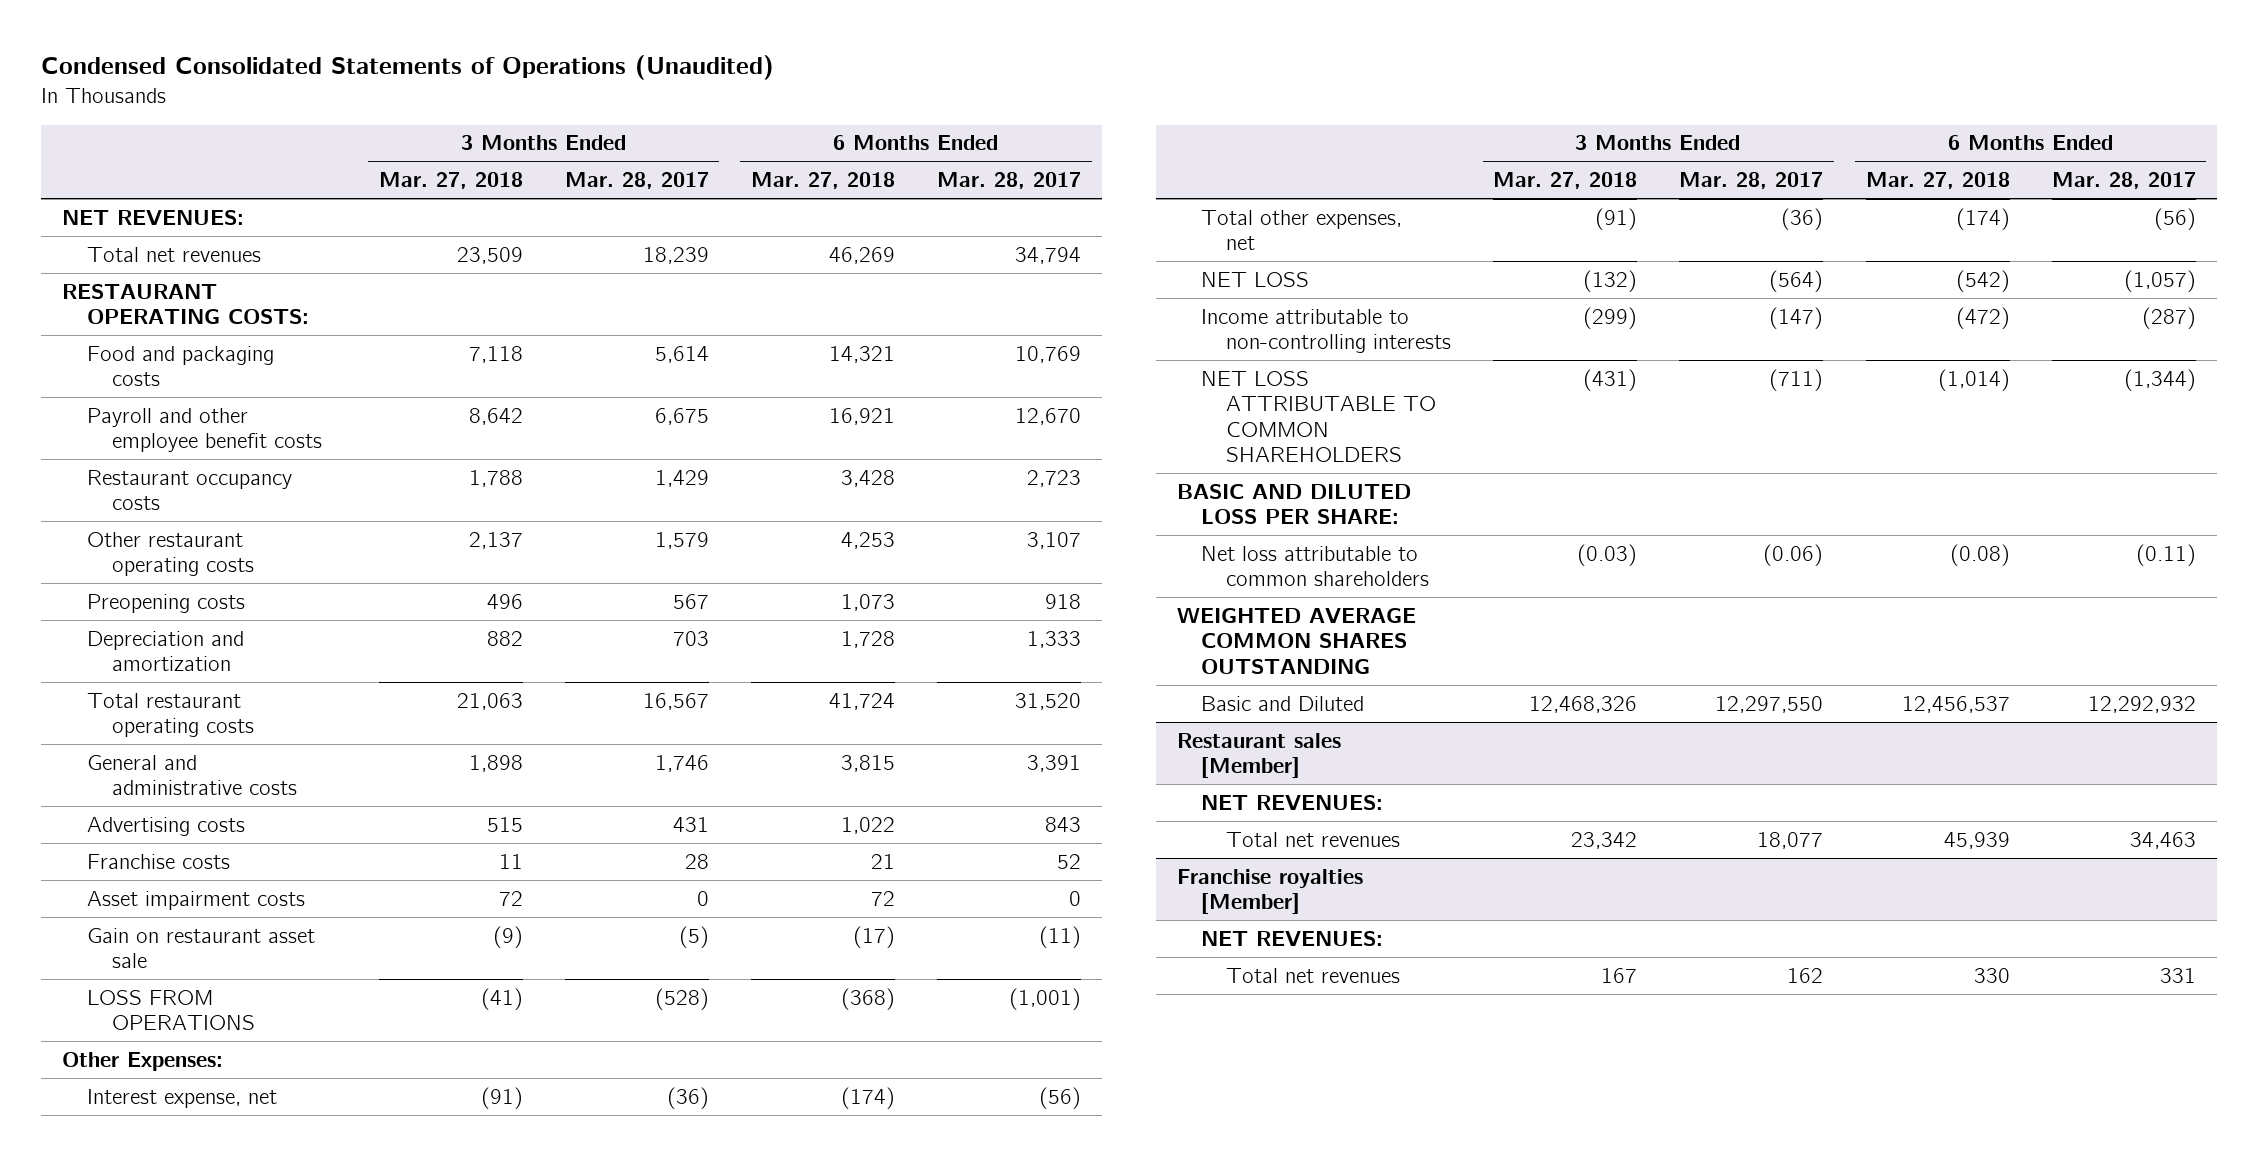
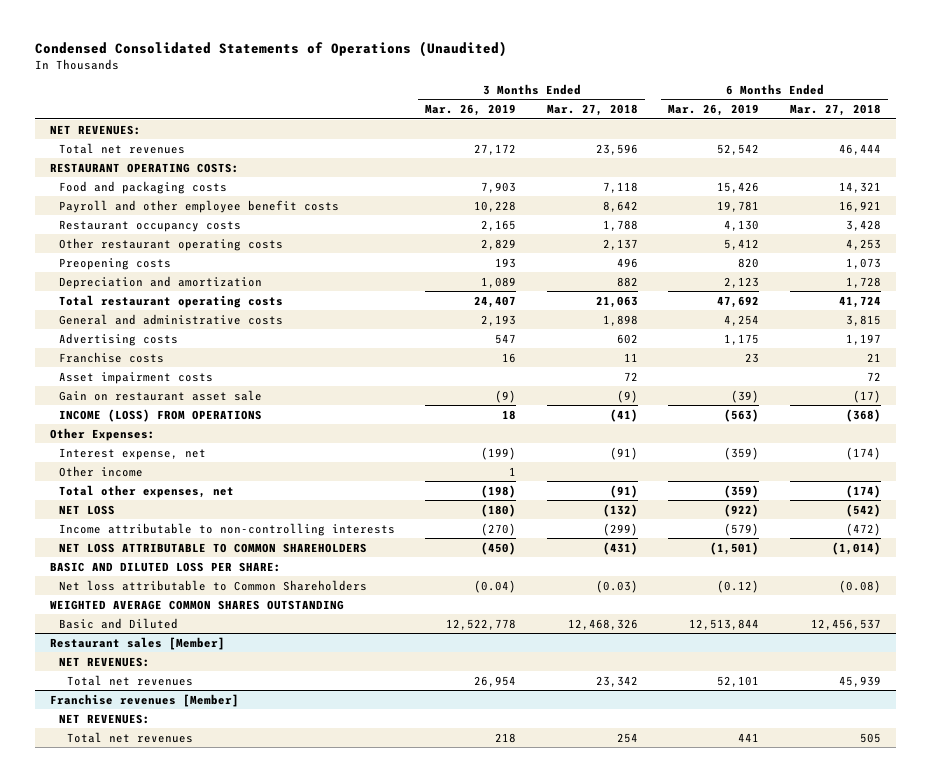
- | 3 Months Ended Mar. 27, 2018 | 3 Months Ended Mar. 28, 2017 | 6 Months Ended Mar. 27, 2018 | 6 Months Ended Mar. 28, 2017
+ | 3 Months Ended Mar. 26, 2019 | 3 Months Ended Mar. 27, 2018 | 6 Months Ended Mar. 26, 2019 | 6 Months Ended Mar. 27, 2018
- Total net revenues | 23,509 | 18,239 | 46,269 | 34,794
+ Total net revenues | 27,172 | 23,596 | 52,542 | 46,444
- Advertising costs | 515 | 431 | 1,022 | 843
+ Advertising costs | 547 | 602 | 1,175 | 1,197
- LOSS FROM OPERATIONS | (41) | (528) | (368) | (1,001)
+ INCOME (LOSS) FROM OPERATIONS | 18 | (41) | (563) | (368)
+ Other income | 1 | | |
- Net loss attributable to common shareholders | (0.03) | (0.06) | (0.08) | (0.11)
+ Net loss attributable to Common Shareholders | (0.04) | (0.03) | (0.12) | (0.08)
- Franchise royalties [Member]
+ Franchise revenues [Member]
- Total net revenues | 167 | 162 | 330 | 331
+ Total net revenues | 218 | 254 | 441 | 505

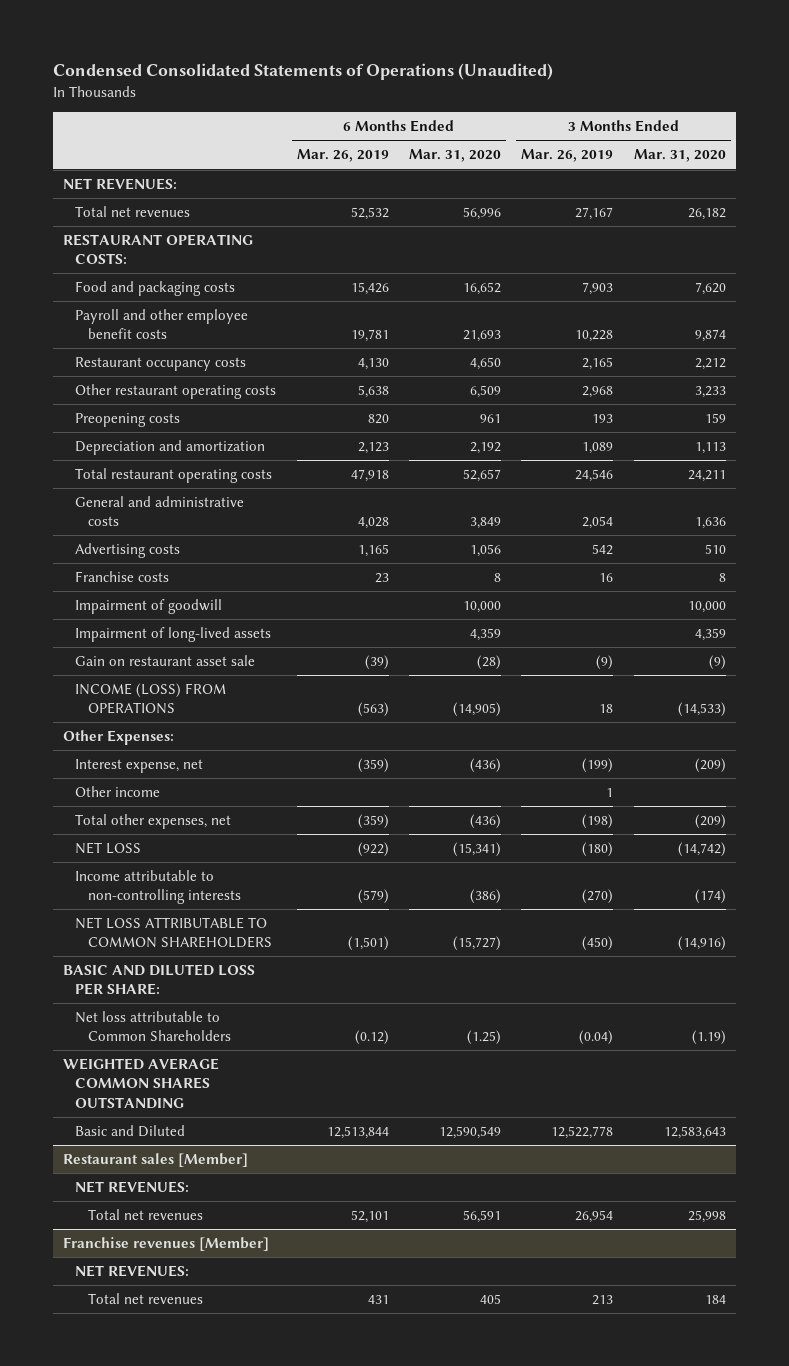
- | 3 Months Ended Mar. 26, 2019 | 3 Months Ended Mar. 27, 2018 | 6 Months Ended Mar. 26, 2019 | 6 Months Ended Mar. 27, 2018
+ | 6 Months Ended Mar. 26, 2019 | 6 Months Ended Mar. 31, 2020 | 3 Months Ended Mar. 26, 2019 | 3 Months Ended Mar. 31, 2020
- Total net revenues | 27,172 | 23,596 | 52,542 | 46,444
+ Total net revenues | 52,532 | 56,996 | 27,167 | 26,182
- Other restaurant operating costs | 2,829 | 2,137 | 5,412 | 4,253
+ Other restaurant operating costs | 5,638 | 6,509 | 2,968 | 3,233
- Total restaurant operating costs | 24,407 | 21,063 | 47,692 | 41,724
- General and administrative costs | 2,193 | 1,898 | 4,254 | 3,815
- Advertising costs | 547 | 602 | 1,175 | 1,197
+ Total restaurant operating costs | 47,918 | 52,657 | 24,546 | 24,211
+ General and administrative costs | 4,028 | 3,849 | 2,054 | 1,636
+ Advertising costs | 1,165 | 1,056 | 542 | 510
- Asset impairment costs | | 72 | | 72
+ Impairment of goodwill | | 10,000 | | 10,000
+ Impairment of long-lived assets | | 4,359 | | 4,359
@ Franchise revenues [Member]
- Total net revenues | 218 | 254 | 441 | 505
+ Total net revenues | 431 | 405 | 213 | 184

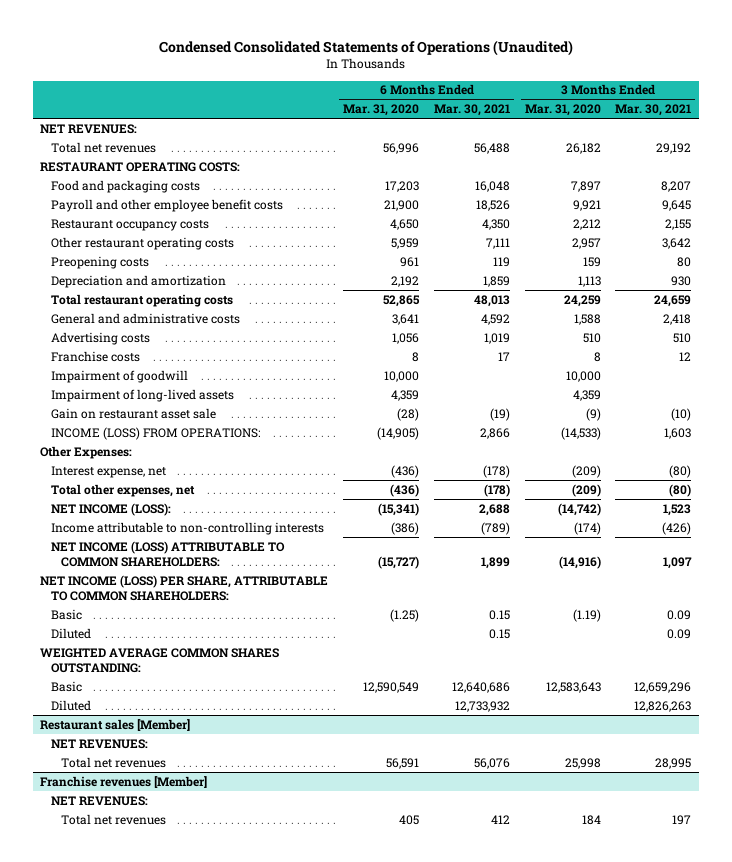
- | 6 Months Ended Mar. 26, 2019 | 6 Months Ended Mar. 31, 2020 | 3 Months Ended Mar. 26, 2019 | 3 Months Ended Mar. 31, 2020
+ | 6 Months Ended Mar. 31, 2020 | 6 Months Ended Mar. 30, 2021 | 3 Months Ended Mar. 31, 2020 | 3 Months Ended Mar. 30, 2021
- Food and packaging costs | 15,426 | 16,652 | 7,903 | 7,620
- Payroll and other employee benefit costs | 19,781 | 21,693 | 10,228 | 9,874
+ Food and packaging costs | 17,203 | 16,048 | 7,897 | 8,207
+ Payroll and other employee benefit costs | 21,900 | 18,526 | 9,921 | 9,645
- Other restaurant operating costs | 5,638 | 6,509 | 2,968 | 3,233
+ Other restaurant operating costs | 5,959 | 7,111 | 2,957 | 3,642
- Total restaurant operating costs | 47,918 | 52,657 | 24,546 | 24,211
- General and administrative costs | 4,028 | 3,849 | 2,054 | 1,636
+ Total restaurant operating costs | 52,865 | 48,013 | 24,259 | 24,659
+ General and administrative costs | 3,641 | 4,592 | 1,588 | 2,418
- INCOME (LOSS) FROM OPERATIONS | (563) | (14,905) | 18 | (14,533)
+ INCOME (LOSS) FROM OPERATIONS: | (14,905) | 2,866 | (14,533) | 1,603
- Other income | | | 1 |
- NET LOSS | (922) | (15,341) | (180) | (14,742)
+ NET INCOME (LOSS): | (15,341) | 2,688 | (14,742) | 1,523
- NET LOSS ATTRIBUTABLE TO COMMON SHAREHOLDERS | (1,501) | (15,727) | (450) | (14,916)
- BASIC AND DILUTED LOSS PER SHARE:
- Net loss attributable to Common Shareholders | (0.12) | (1.25) | (0.04) | (1.19)
- WEIGHTED AVERAGE COMMON SHARES OUTSTANDING
- Basic and Diluted | 12,513,844 | 12,590,549 | 12,522,778 | 12,583,643
+ NET INCOME (LOSS) ATTRIBUTABLE TO COMMON SHAREHOLDERS: | (15,727) | 1,899 | (14,916) | 1,097
+ NET INCOME (LOSS) PER SHARE, ATTRIBUTABLE TO COMMON SHAREHOLDERS:
+ Basic | (1.25) | 0.15 | (1.19) | 0.09
+ Diluted | | 0.15 | | 0.09
+ WEIGHTED AVERAGE COMMON SHARES OUTSTANDING:
+ Basic | 12,590,549 | 12,640,686 | 12,583,643 | 12,659,296
+ Diluted | | 12,733,932 | | 12,826,263

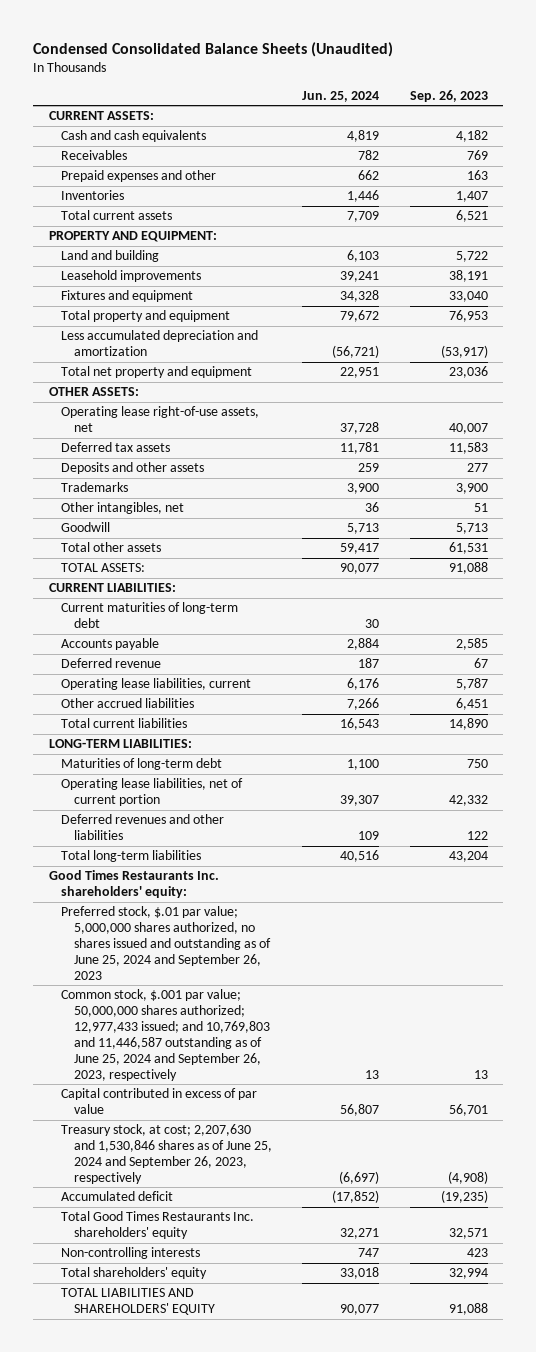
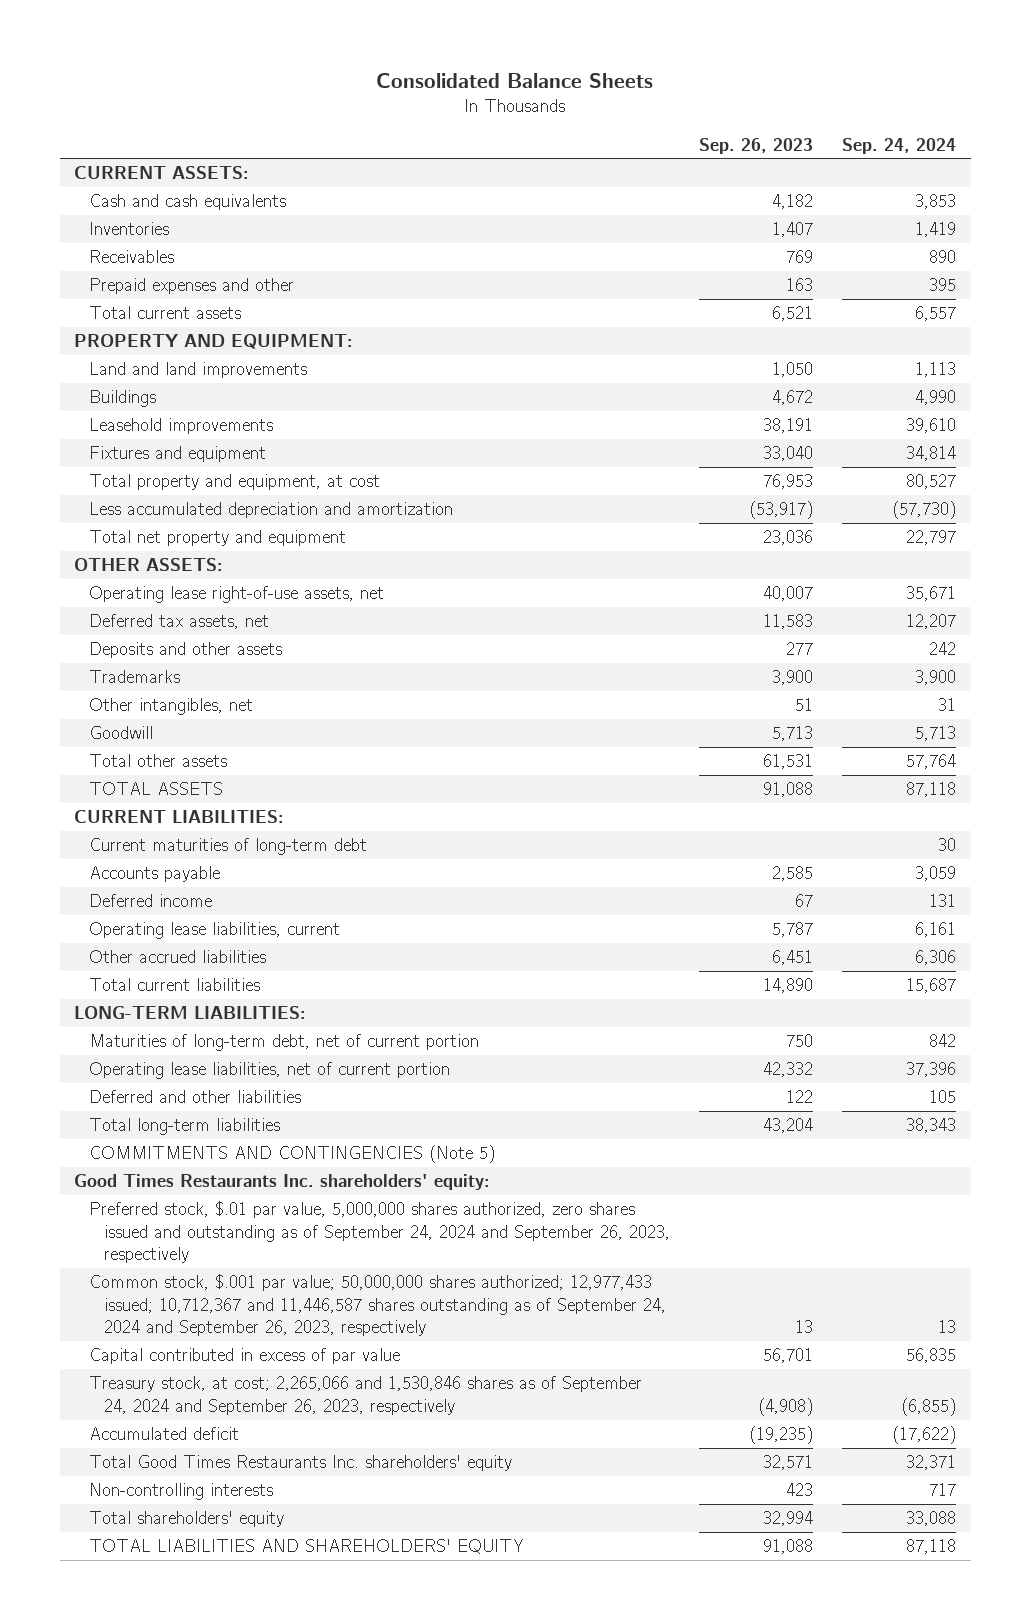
- Condensed Consolidated Balance Sheets (Unaudited)
+ Consolidated Balance Sheets
- | Jun. 25, 2024 | Sep. 26, 2023
+ | Sep. 26, 2023 | Sep. 24, 2024
moved up: Inventories | 1,407 | 1,419
- Land and building | 6,103 | 5,722
+ Land and land improvements | 1,050 | 1,113
+ Buildings | 4,672 | 4,990
- Total property and equipment | 79,672 | 76,953
+ Total property and equipment, at cost | 76,953 | 80,527
- Deferred tax assets | 11,781 | 11,583
+ Deferred tax assets, net | 11,583 | 12,207
- TOTAL ASSETS: | 90,077 | 91,088
+ TOTAL ASSETS | 91,088 | 87,118
- Deferred revenue | 187 | 67
+ Deferred income | 67 | 131
- Maturities of long-term debt | 1,100 | 750
+ Maturities of long-term debt, net of current portion | 750 | 842
- Deferred revenues and other liabilities | 109 | 122
+ Deferred and other liabilities | 122 | 105
+ COMMITMENTS AND CONTINGENCIES (Note 5)
- Preferred stock, $.01 par value; 5,000,000 shares authorized, no shares issued and outstanding as of June 25, 2024 and September 26, 2023
- Common stock, $.001 par value; 50,000,000 shares authorized; 12,977,433 issued; and 10,769,803 and 11,446,587 outstanding as of June 25, 2024 and September 26, 2023, respectively | 13 | 13
+ Preferred stock, $.01 par value, 5,000,000 shares authorized, zero shares issued and outstanding as of September 24, 2024 and September 26, 2023, respectively
+ Common stock, $.001 par value; 50,000,000 shares authorized; 12,977,433 issued; 10,712,367 and 11,446,587 shares outstanding as of September 24, 2024 and September 26, 2023, respectively | 13 | 13
- Treasury stock, at cost; 2,207,630 and 1,530,846 shares as of June 25, 2024 and September 26, 2023, respectively | (6,697) | (4,908)
+ Treasury stock, at cost; 2,265,066 and 1,530,846 shares as of September 24, 2024 and September 26, 2023, respectively | (4,908) | (6,855)

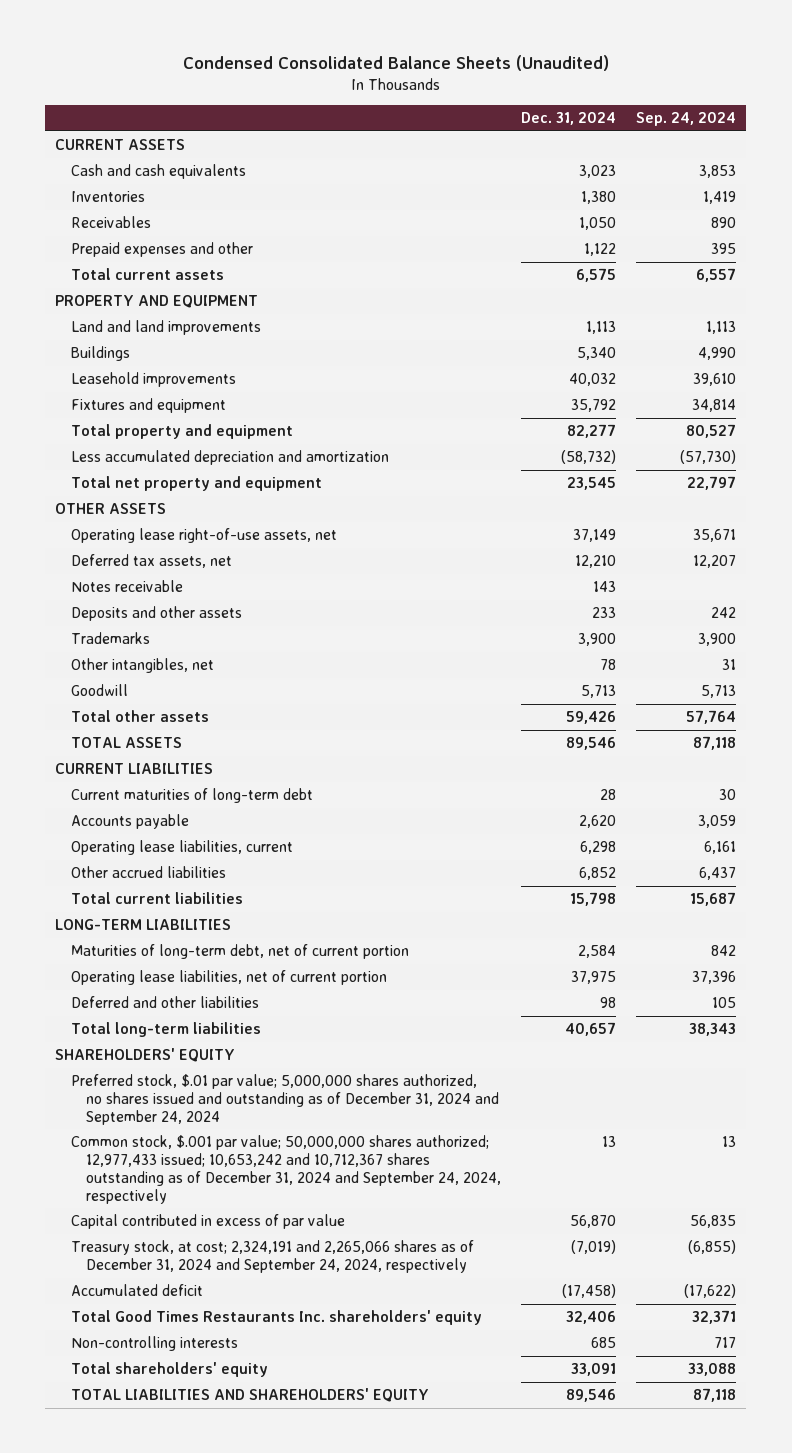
- Consolidated Balance Sheets
+ Condensed Consolidated Balance Sheets (Unaudited)
- | Sep. 26, 2023 | Sep. 24, 2024
+ | Dec. 31, 2024 | Sep. 24, 2024
- CURRENT ASSETS:
+ CURRENT ASSETS
- PROPERTY AND EQUIPMENT:
+ PROPERTY AND EQUIPMENT
- Total property and equipment, at cost | 76,953 | 80,527
+ Total property and equipment | 82,277 | 80,527
- OTHER ASSETS:
+ OTHER ASSETS
+ Notes receivable | 143 |
- CURRENT LIABILITIES:
+ CURRENT LIABILITIES
- Deferred income | 67 | 131
- Other accrued liabilities | 6,451 | 6,306
+ Other accrued liabilities | 6,852 | 6,437
- LONG-TERM LIABILITIES:
+ LONG-TERM LIABILITIES
- COMMITMENTS AND CONTINGENCIES (Note 5)
- Good Times Restaurants Inc. shareholders' equity:
- Preferred stock, $.01 par value, 5,000,000 shares authorized, zero shares issued and outstanding as of September 24, 2024 and September 26, 2023, respectively
- Common stock, $.001 par value; 50,000,000 shares authorized; 12,977,433 issued; 10,712,367 and 11,446,587 shares outstanding as of September 24, 2024 and September 26, 2023, respectively | 13 | 13
+ SHAREHOLDERS' EQUITY
+ Preferred stock, $.01 par value; 5,000,000 shares authorized, no shares issued and outstanding as of December 31, 2024 and September 24, 2024
+ Common stock, $.001 par value; 50,000,000 shares authorized; 12,977,433 issued; 10,653,242 and 10,712,367 shares outstanding as of December 31, 2024 and September 24, 2024, respectively | 13 | 13
- Treasury stock, at cost; 2,265,066 and 1,530,846 shares as of September 24, 2024 and September 26, 2023, respectively | (4,908) | (6,855)
+ Treasury stock, at cost; 2,324,191 and 2,265,066 shares as of December 31, 2024 and September 24, 2024, respectively | (7,019) | (6,855)

